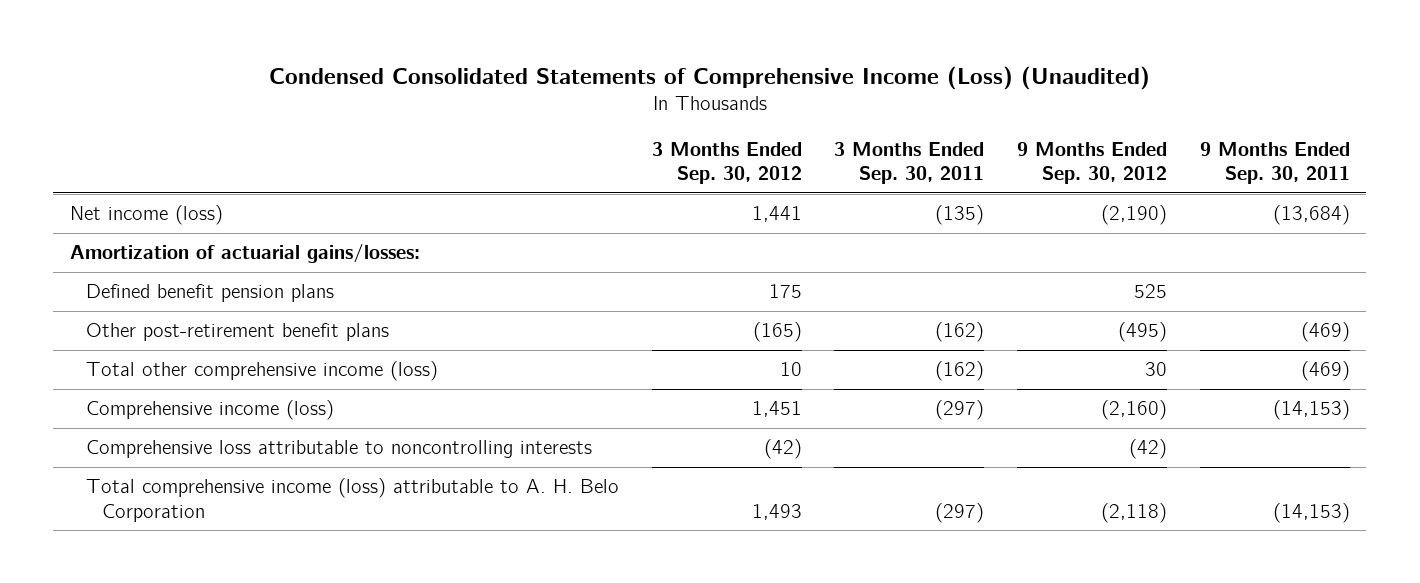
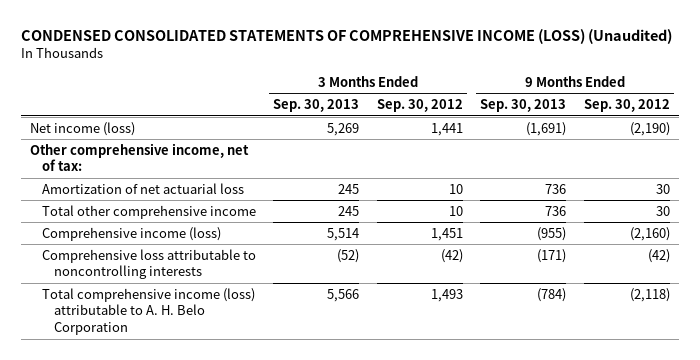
- Condensed Consolidated Statements of Comprehensive Income (Loss) (Unaudited)
+ CONDENSED CONSOLIDATED STATEMENTS OF COMPREHENSIVE INCOME (LOSS) (Unaudited)
- | 3 Months Ended Sep. 30, 2012 | 3 Months Ended Sep. 30, 2011 | 9 Months Ended Sep. 30, 2012 | 9 Months Ended Sep. 30, 2011
+ | 3 Months Ended Sep. 30, 2013 | 3 Months Ended Sep. 30, 2012 | 9 Months Ended Sep. 30, 2013 | 9 Months Ended Sep. 30, 2012
- Amortization of actuarial gains/losses:
- Defined benefit pension plans | 175 | | 525 |
- Other post-retirement benefit plans | (165) | (162) | (495) | (469)
- Total other comprehensive income (loss) | 10 | (162) | 30 | (469)
+ Other comprehensive income, net of tax:
+ Amortization of net actuarial loss | 245 | 10 | 736 | 30
+ Total other comprehensive income | 245 | 10 | 736 | 30

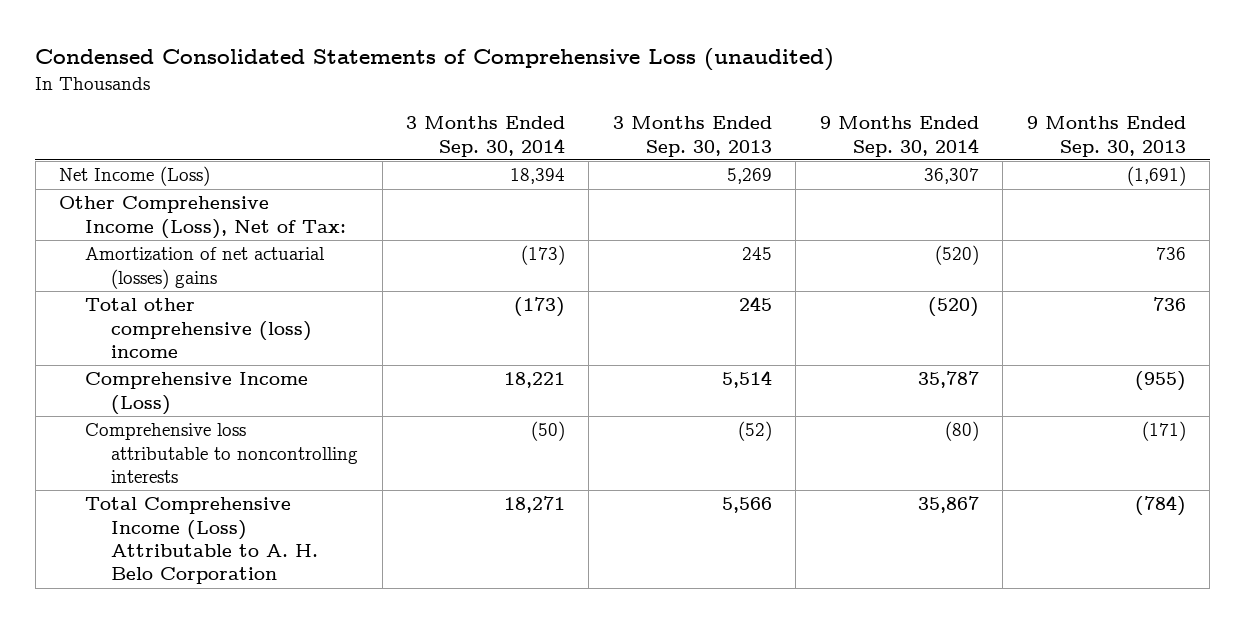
- CONDENSED CONSOLIDATED STATEMENTS OF COMPREHENSIVE INCOME (LOSS) (Unaudited)
+ Condensed Consolidated Statements of Comprehensive Loss (unaudited)
- | 3 Months Ended Sep. 30, 2013 | 3 Months Ended Sep. 30, 2012 | 9 Months Ended Sep. 30, 2013 | 9 Months Ended Sep. 30, 2012
+ | 3 Months Ended Sep. 30, 2014 | 3 Months Ended Sep. 30, 2013 | 9 Months Ended Sep. 30, 2014 | 9 Months Ended Sep. 30, 2013
- Net income (loss) | 5,269 | 1,441 | (1,691) | (2,190)
- Other comprehensive income, net of tax:
- Amortization of net actuarial loss | 245 | 10 | 736 | 30
- Total other comprehensive income | 245 | 10 | 736 | 30
- Comprehensive income (loss) | 5,514 | 1,451 | (955) | (2,160)
+ Net Income (Loss) | 18,394 | 5,269 | 36,307 | (1,691)
+ Other Comprehensive Income (Loss), Net of Tax:
+ Amortization of net actuarial (losses) gains | (173) | 245 | (520) | 736
+ Total other comprehensive (loss) income | (173) | 245 | (520) | 736
+ Comprehensive Income (Loss) | 18,221 | 5,514 | 35,787 | (955)
- Total comprehensive income (loss) attributable to A. H. Belo Corporation | 5,566 | 1,493 | (784) | (2,118)
+ Total Comprehensive Income (Loss) Attributable to A. H. Belo Corporation | 18,271 | 5,566 | 35,867 | (784)

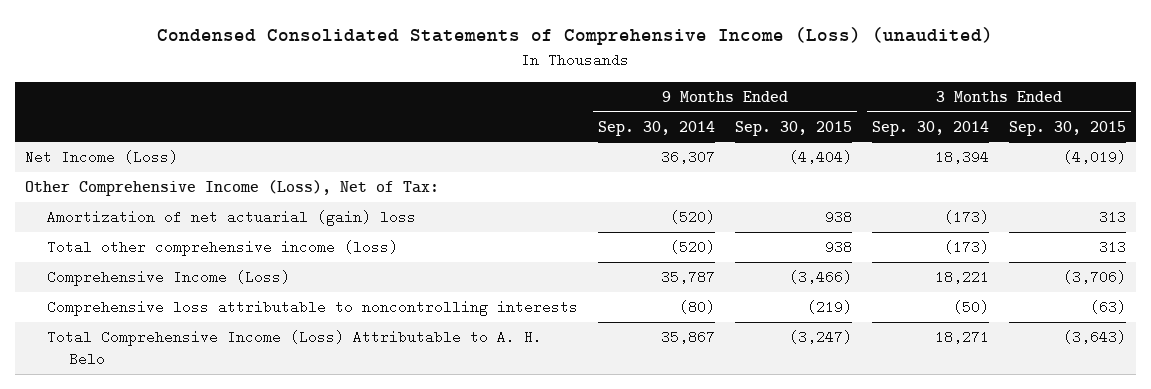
- Condensed Consolidated Statements of Comprehensive Loss (unaudited)
+ Condensed Consolidated Statements of Comprehensive Income (Loss) (unaudited)
- | 3 Months Ended Sep. 30, 2014 | 3 Months Ended Sep. 30, 2013 | 9 Months Ended Sep. 30, 2014 | 9 Months Ended Sep. 30, 2013
+ | 9 Months Ended Sep. 30, 2014 | 9 Months Ended Sep. 30, 2015 | 3 Months Ended Sep. 30, 2014 | 3 Months Ended Sep. 30, 2015
- Amortization of net actuarial (losses) gains | (173) | 245 | (520) | 736
- Total other comprehensive (loss) income | (173) | 245 | (520) | 736
+ Amortization of net actuarial (gain) loss | (520) | 938 | (173) | 313
+ Total other comprehensive income (loss) | (520) | 938 | (173) | 313
- Total Comprehensive Income (Loss) Attributable to A. H. Belo Corporation | 18,271 | 5,566 | 35,867 | (784)
+ Total Comprehensive Income (Loss) Attributable to A. H. Belo | 35,867 | (3,247) | 18,271 | (3,643)

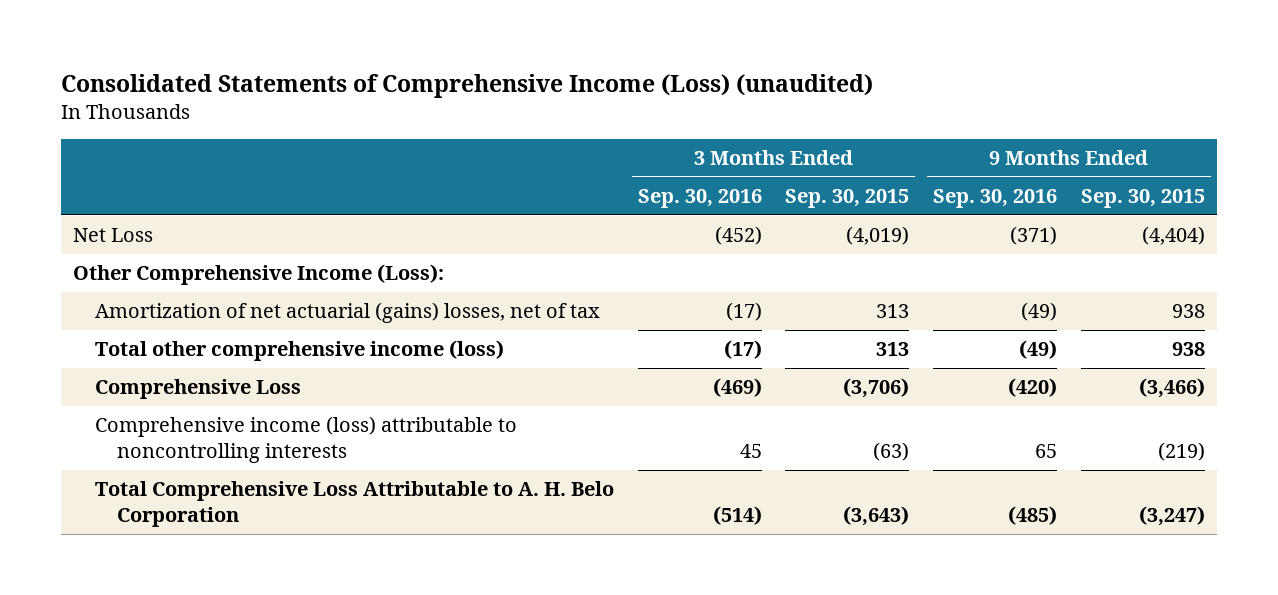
- Condensed Consolidated Statements of Comprehensive Income (Loss) (unaudited)
+ Consolidated Statements of Comprehensive Income (Loss) (unaudited)
- | 9 Months Ended Sep. 30, 2014 | 9 Months Ended Sep. 30, 2015 | 3 Months Ended Sep. 30, 2014 | 3 Months Ended Sep. 30, 2015
+ | 3 Months Ended Sep. 30, 2016 | 3 Months Ended Sep. 30, 2015 | 9 Months Ended Sep. 30, 2016 | 9 Months Ended Sep. 30, 2015
- Net Income (Loss) | 36,307 | (4,404) | 18,394 | (4,019)
- Other Comprehensive Income (Loss), Net of Tax:
- Amortization of net actuarial (gain) loss | (520) | 938 | (173) | 313
+ Net Loss | (452) | (4,019) | (371) | (4,404)
+ Other Comprehensive Income (Loss):
+ Amortization of net actuarial (gains) losses, net of tax | (17) | 313 | (49) | 938
- Comprehensive Income (Loss) | 35,787 | (3,466) | 18,221 | (3,706)
- Comprehensive loss attributable to noncontrolling interests | (80) | (219) | (50) | (63)
- Total Comprehensive Income (Loss) Attributable to A. H. Belo | 35,867 | (3,247) | 18,271 | (3,643)
+ Comprehensive Loss | (469) | (3,706) | (420) | (3,466)
+ Comprehensive income (loss) attributable to noncontrolling interests | 45 | (63) | 65 | (219)
+ Total Comprehensive Loss Attributable to A. H. Belo Corporation | (514) | (3,643) | (485) | (3,247)

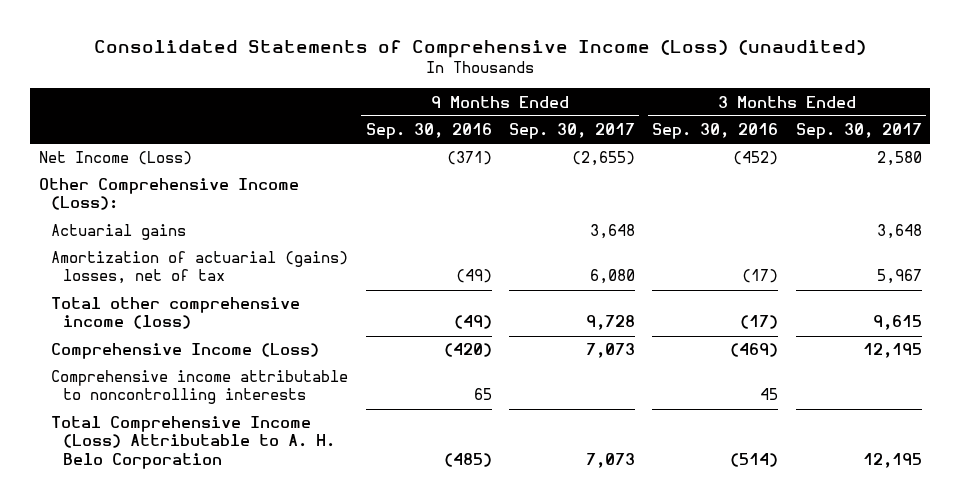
- | 3 Months Ended Sep. 30, 2016 | 3 Months Ended Sep. 30, 2015 | 9 Months Ended Sep. 30, 2016 | 9 Months Ended Sep. 30, 2015
+ | 9 Months Ended Sep. 30, 2016 | 9 Months Ended Sep. 30, 2017 | 3 Months Ended Sep. 30, 2016 | 3 Months Ended Sep. 30, 2017
- Net Loss | (452) | (4,019) | (371) | (4,404)
+ Net Income (Loss) | (371) | (2,655) | (452) | 2,580
- Amortization of net actuarial (gains) losses, net of tax | (17) | 313 | (49) | 938
+ Actuarial gains | | 3,648 | | 3,648
+ Amortization of actuarial (gains) losses, net of tax | (49) | 6,080 | (17) | 5,967
- Comprehensive Loss | (469) | (3,706) | (420) | (3,466)
- Comprehensive income (loss) attributable to noncontrolling interests | 45 | (63) | 65 | (219)
- Total Comprehensive Loss Attributable to A. H. Belo Corporation | (514) | (3,643) | (485) | (3,247)
+ Comprehensive Income (Loss) | (420) | 7,073 | (469) | 12,195
+ Comprehensive income attributable to noncontrolling interests | 65 | | 45 |
+ Total Comprehensive Income (Loss) Attributable to A. H. Belo Corporation | (485) | 7,073 | (514) | 12,195

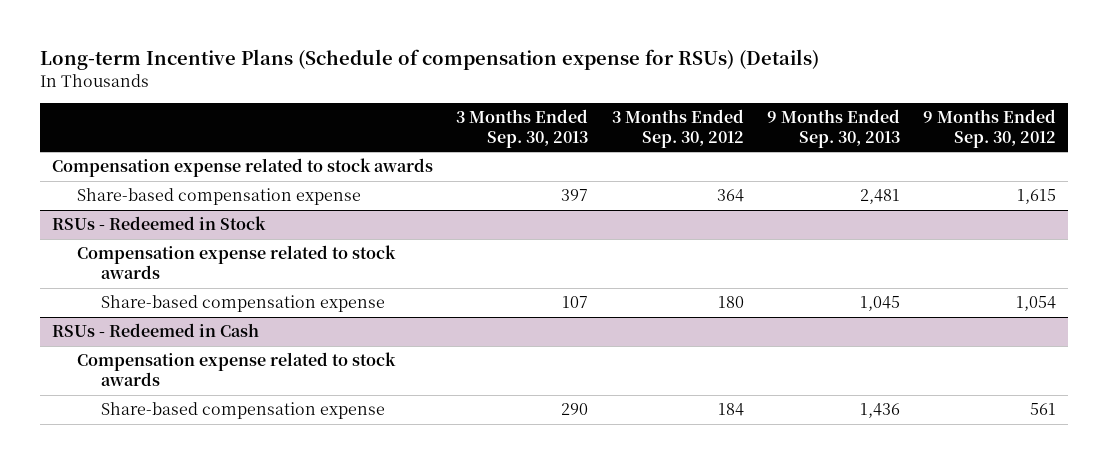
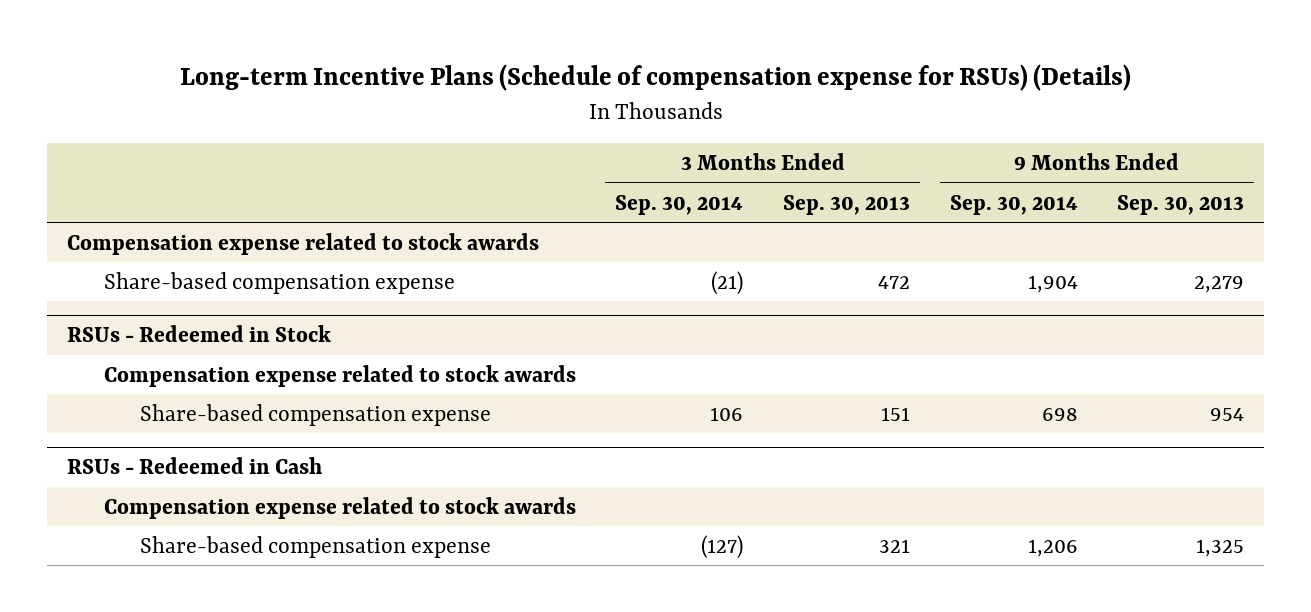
- | 3 Months Ended Sep. 30, 2013 | 3 Months Ended Sep. 30, 2012 | 9 Months Ended Sep. 30, 2013 | 9 Months Ended Sep. 30, 2012
+ | 3 Months Ended Sep. 30, 2014 | 3 Months Ended Sep. 30, 2013 | 9 Months Ended Sep. 30, 2014 | 9 Months Ended Sep. 30, 2013
- Share-based compensation expense | 397 | 364 | 2,481 | 1,615
+ Share-based compensation expense | (21) | 472 | 1,904 | 2,279
@ RSUs - Redeemed in Stock
- Share-based compensation expense | 107 | 180 | 1,045 | 1,054
+ Share-based compensation expense | 106 | 151 | 698 | 954
@ RSUs - Redeemed in Cash
- Share-based compensation expense | 290 | 184 | 1,436 | 561
+ Share-based compensation expense | (127) | 321 | 1,206 | 1,325

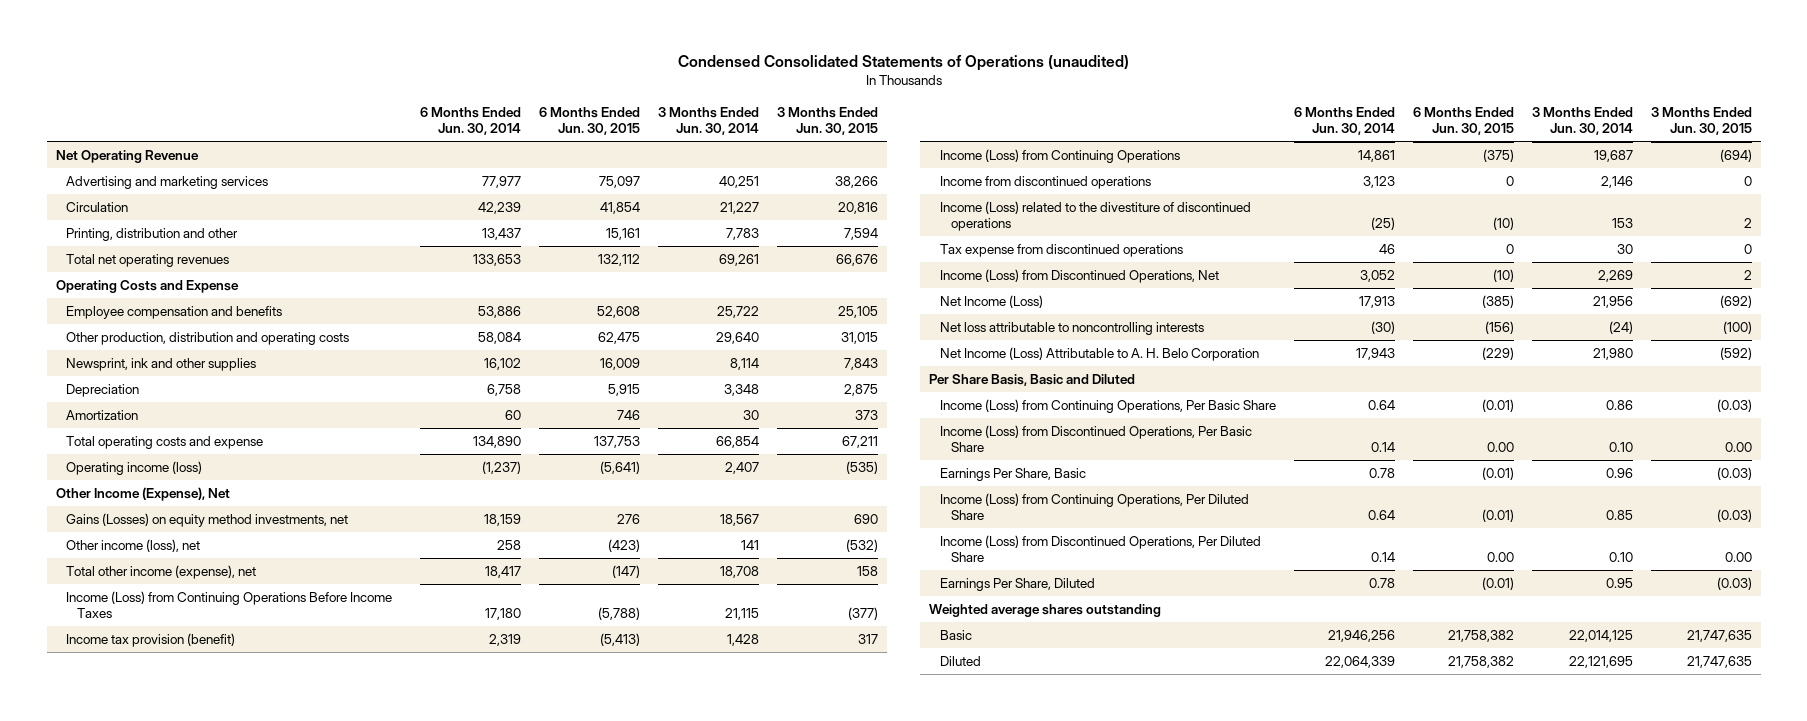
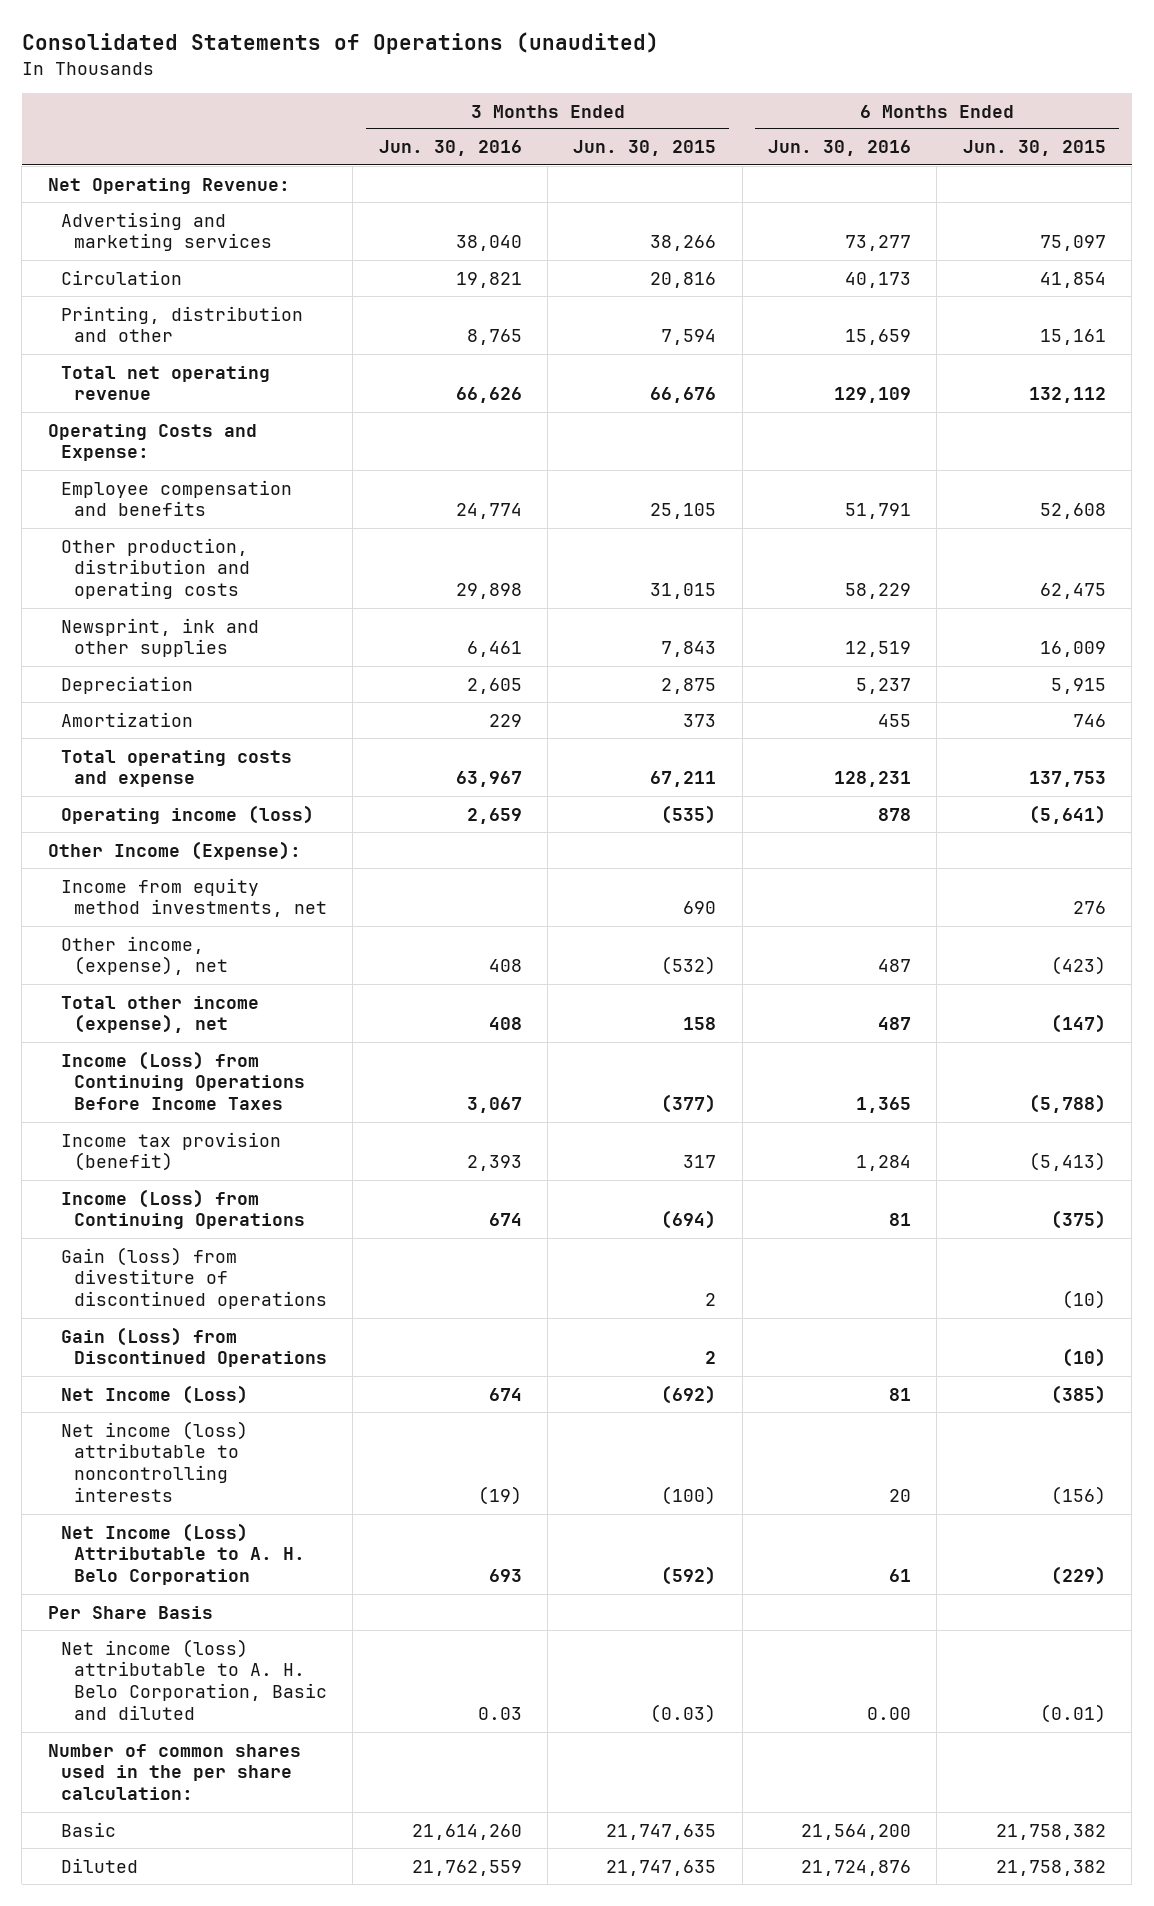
- Condensed Consolidated Statements of Operations (unaudited)
+ Consolidated Statements of Operations (unaudited)
- | 6 Months Ended Jun. 30, 2014 | 6 Months Ended Jun. 30, 2015 | 3 Months Ended Jun. 30, 2014 | 3 Months Ended Jun. 30, 2015
+ | 3 Months Ended Jun. 30, 2016 | 3 Months Ended Jun. 30, 2015 | 6 Months Ended Jun. 30, 2016 | 6 Months Ended Jun. 30, 2015
- Net Operating Revenue
+ Net Operating Revenue:
- Total net operating revenues | 133,653 | 132,112 | 69,261 | 66,676
- Operating Costs and Expense
+ Total net operating revenue | 66,626 | 66,676 | 129,109 | 132,112
+ Operating Costs and Expense:
- Other Income (Expense), Net
- Gains (Losses) on equity method investments, net | 18,159 | 276 | 18,567 | 690
- Other income (loss), net | 258 | (423) | 141 | (532)
+ Other Income (Expense):
+ Income from equity method investments, net | | 690 | | 276
+ Other income, (expense), net | 408 | (532) | 487 | (423)
- Income from discontinued operations | 3,123 | 0 | 2,146 | 0
- Income (Loss) related to the divestiture of discontinued operations | (25) | (10) | 153 | 2
- Tax expense from discontinued operations | 46 | 0 | 30 | 0
- Income (Loss) from Discontinued Operations, Net | 3,052 | (10) | 2,269 | 2
+ Gain (loss) from divestiture of discontinued operations | | 2 | | (10)
+ Gain (Loss) from Discontinued Operations | | 2 | | (10)
- Net loss attributable to noncontrolling interests | (30) | (156) | (24) | (100)
+ Net income (loss) attributable to noncontrolling interests | (19) | (100) | 20 | (156)
- Per Share Basis, Basic and Diluted
- Income (Loss) from Continuing Operations, Per Basic Share | 0.64 | (0.01) | 0.86 | (0.03)
- Income (Loss) from Discontinued Operations, Per Basic Share | 0.14 | 0.00 | 0.10 | 0.00
- Earnings Per Share, Basic | 0.78 | (0.01) | 0.96 | (0.03)
- Income (Loss) from Continuing Operations, Per Diluted Share | 0.64 | (0.01) | 0.85 | (0.03)
- Income (Loss) from Discontinued Operations, Per Diluted Share | 0.14 | 0.00 | 0.10 | 0.00
- Earnings Per Share, Diluted | 0.78 | (0.01) | 0.95 | (0.03)
- Weighted average shares outstanding
+ Per Share Basis
+ Net income (loss) attributable to A. H. Belo Corporation, Basic and diluted | 0.03 | (0.03) | 0.00 | (0.01)
+ Number of common shares used in the per share calculation:

